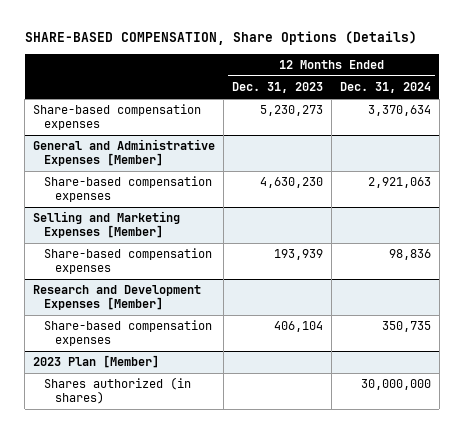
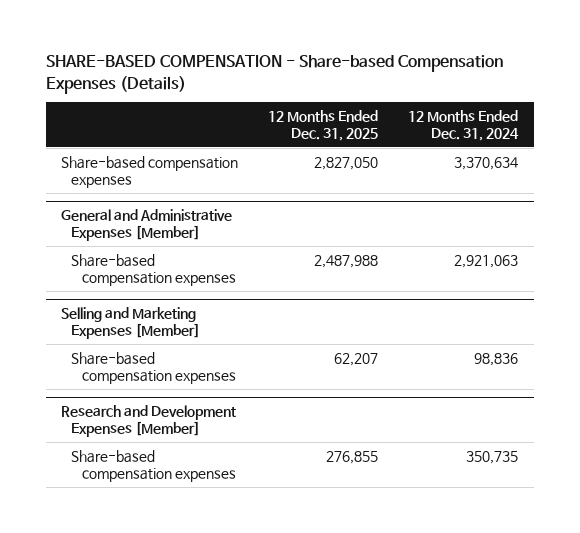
- SHARE-BASED COMPENSATION, Share Options (Details)
+ SHARE-BASED COMPENSATION - Share-based Compensation Expenses (Details)
- | 12 Months Ended Dec. 31, 2023 | 12 Months Ended Dec. 31, 2024
+ | 12 Months Ended Dec. 31, 2025 | 12 Months Ended Dec. 31, 2024
- 2023 Plan [Member]
- Shares authorized (in shares) | | 30,000,000

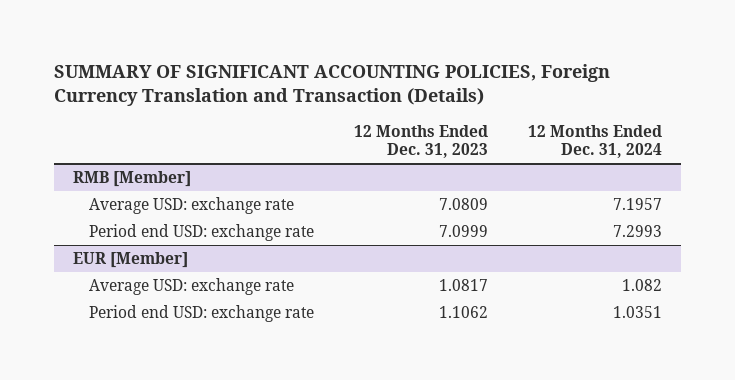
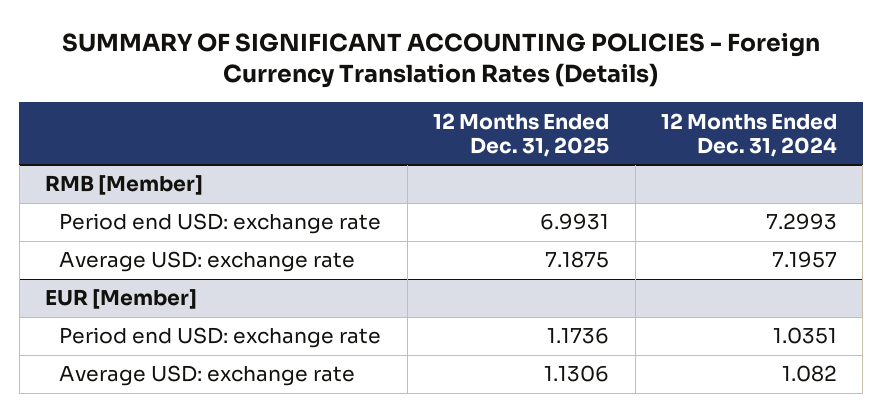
- SUMMARY OF SIGNIFICANT ACCOUNTING POLICIES, Foreign Currency Translation and Transaction (Details)
+ SUMMARY OF SIGNIFICANT ACCOUNTING POLICIES - Foreign Currency Translation Rates (Details)
- | 12 Months Ended Dec. 31, 2023 | 12 Months Ended Dec. 31, 2024
+ | 12 Months Ended Dec. 31, 2025 | 12 Months Ended Dec. 31, 2024
@ RMB [Member]
moved down: Average USD: exchange rate | 7.1875 | 7.1957
@ EUR [Member]
moved down: Average USD: exchange rate | 1.1306 | 1.082

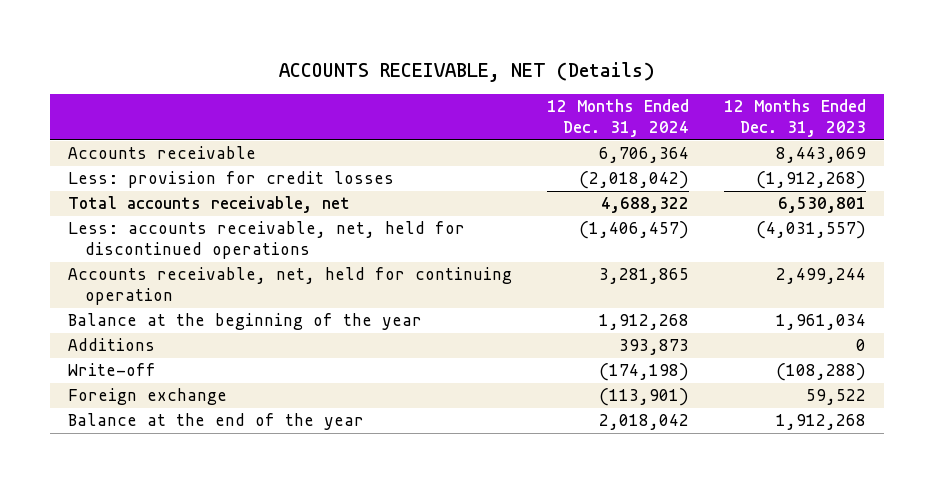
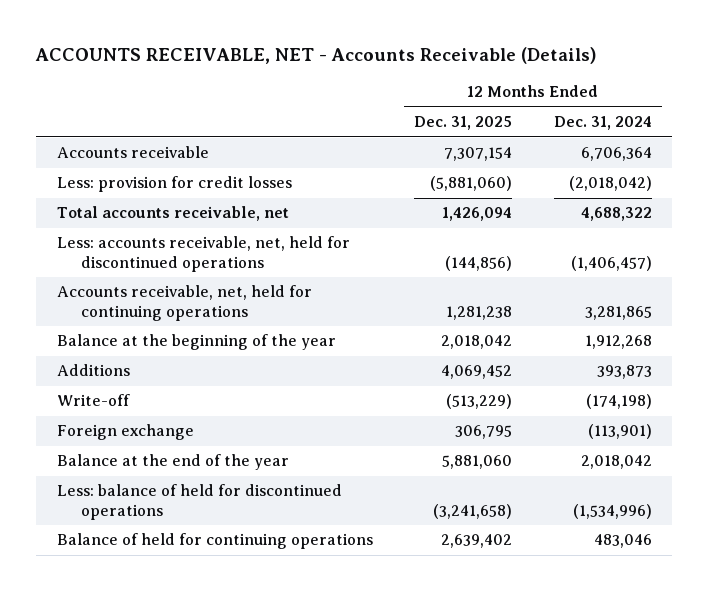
- ACCOUNTS RECEIVABLE, NET (Details)
+ ACCOUNTS RECEIVABLE, NET - Accounts Receivable (Details)
- | 12 Months Ended Dec. 31, 2024 | 12 Months Ended Dec. 31, 2023
+ | 12 Months Ended Dec. 31, 2025 | 12 Months Ended Dec. 31, 2024
- Accounts receivable, net, held for continuing operation | 3,281,865 | 2,499,244
+ Accounts receivable, net, held for continuing operations | 1,281,238 | 3,281,865
+ Less: balance of held for discontinued operations | (3,241,658) | (1,534,996)
+ Balance of held for continuing operations | 2,639,402 | 483,046

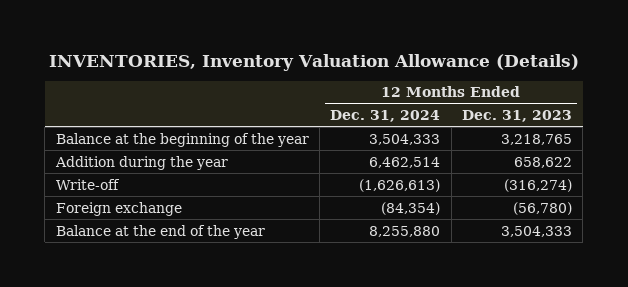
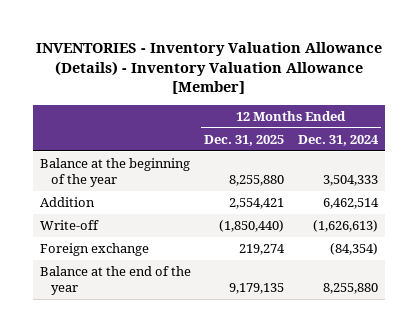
- INVENTORIES, Inventory Valuation Allowance (Details)
+ INVENTORIES - Inventory Valuation Allowance (Details) - Inventory Valuation Allowance [Member]
- | 12 Months Ended Dec. 31, 2024 | 12 Months Ended Dec. 31, 2023
+ | 12 Months Ended Dec. 31, 2025 | 12 Months Ended Dec. 31, 2024
- Addition during the year | 6,462,514 | 658,622
+ Addition | 2,554,421 | 6,462,514

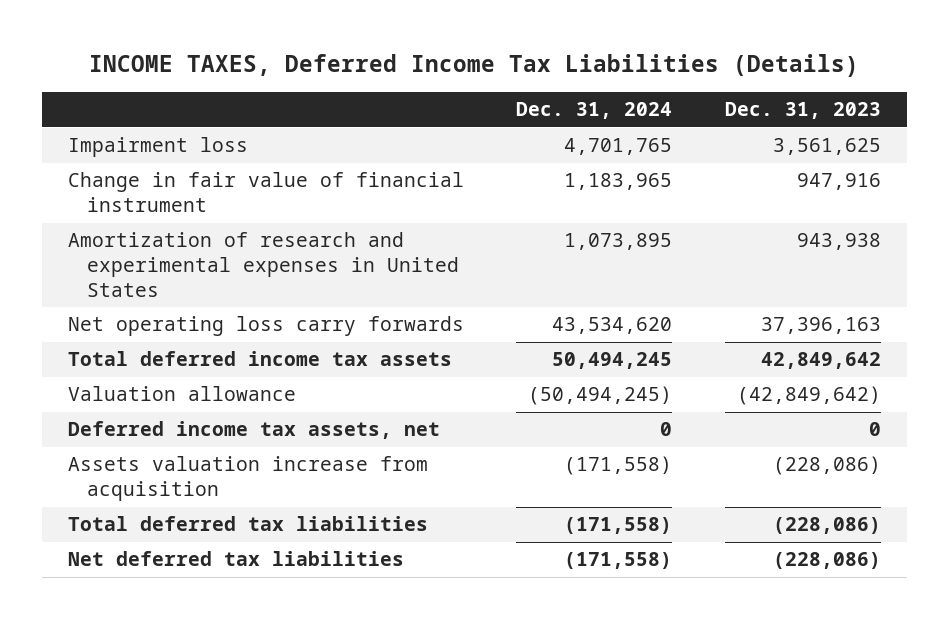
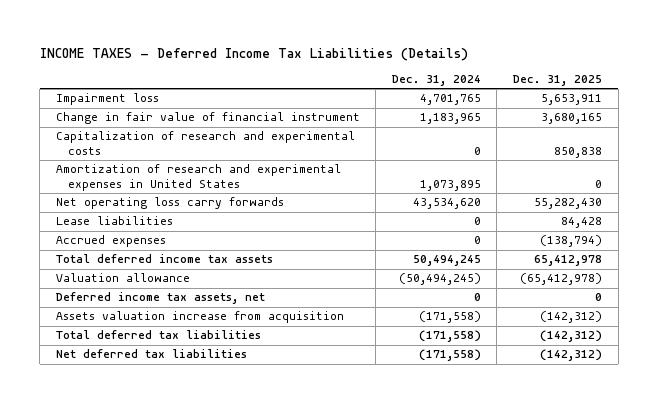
- INCOME TAXES, Deferred Income Tax Liabilities (Details)
+ INCOME TAXES - Deferred Income Tax Liabilities (Details)
- | Dec. 31, 2024 | Dec. 31, 2023
+ | Dec. 31, 2024 | Dec. 31, 2025
+ Capitalization of research and experimental costs | 0 | 850,838
+ Lease liabilities | 0 | 84,428
+ Accrued expenses | 0 | (138,794)

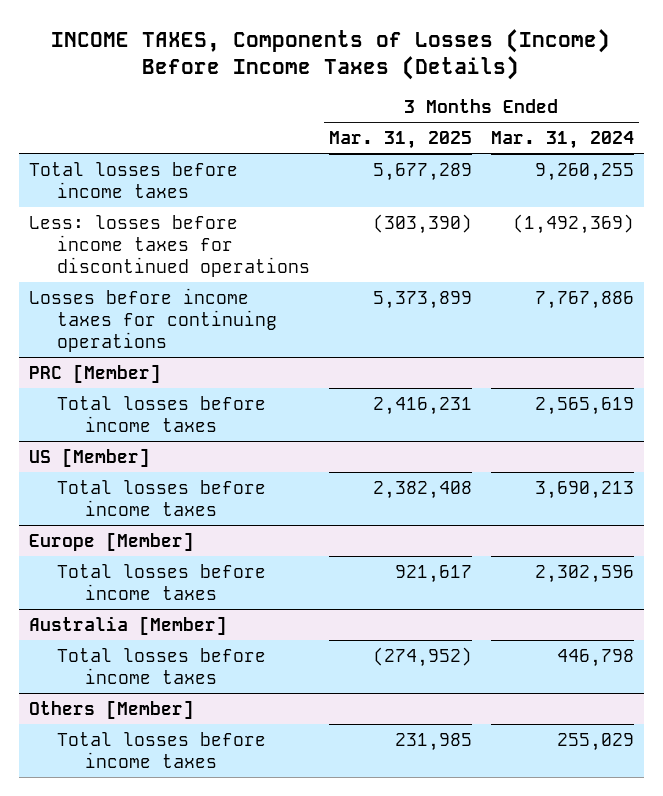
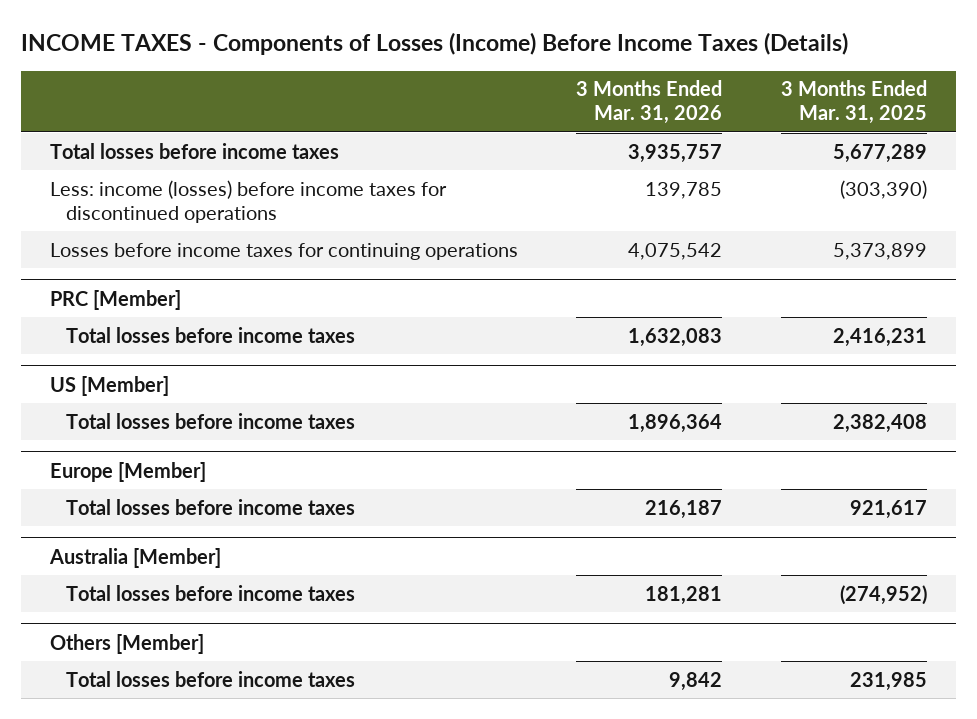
- INCOME TAXES, Components of Losses (Income) Before Income Taxes (Details)
+ INCOME TAXES - Components of Losses (Income) Before Income Taxes (Details)
- | 3 Months Ended Mar. 31, 2025 | 3 Months Ended Mar. 31, 2024
+ | 3 Months Ended Mar. 31, 2026 | 3 Months Ended Mar. 31, 2025
- Less: losses before income taxes for discontinued operations | (303,390) | (1,492,369)
+ Less: income (losses) before income taxes for discontinued operations | 139,785 | (303,390)

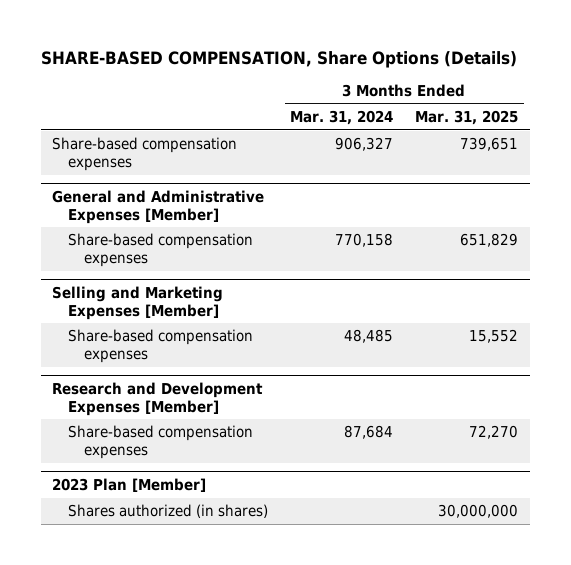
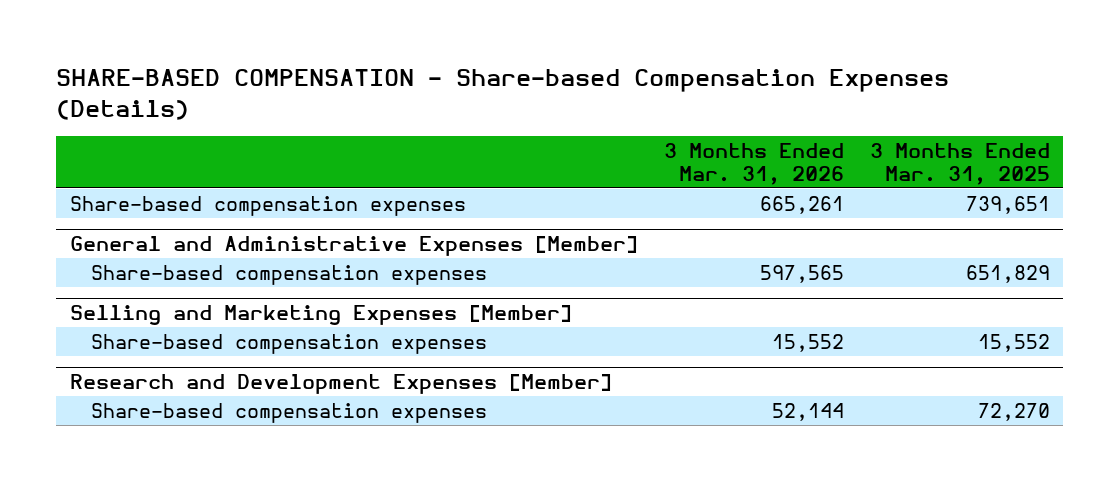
- SHARE-BASED COMPENSATION, Share Options (Details)
+ SHARE-BASED COMPENSATION - Share-based Compensation Expenses (Details)
- | 3 Months Ended Mar. 31, 2024 | 3 Months Ended Mar. 31, 2025
+ | 3 Months Ended Mar. 31, 2026 | 3 Months Ended Mar. 31, 2025
- 2023 Plan [Member]
- Shares authorized (in shares) | | 30,000,000

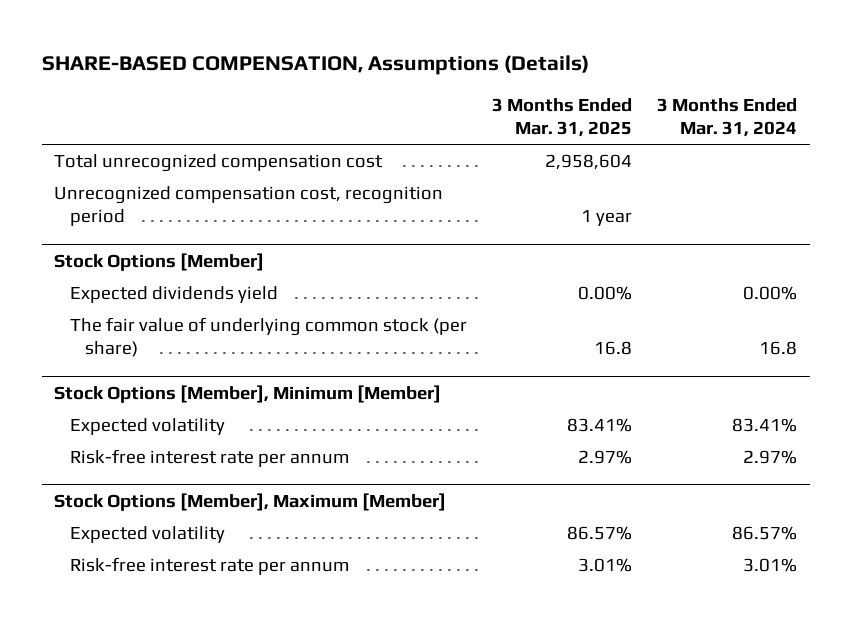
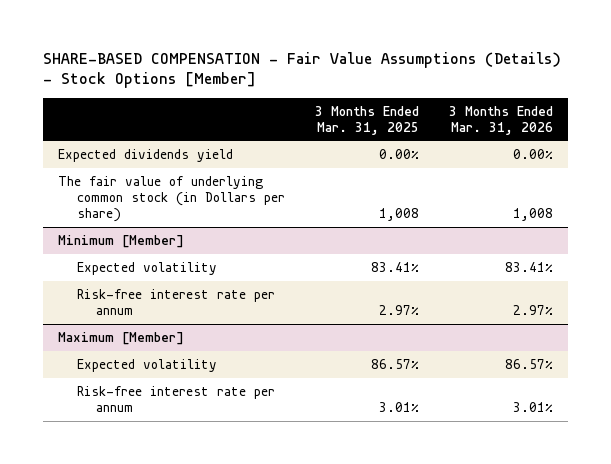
- SHARE-BASED COMPENSATION, Assumptions (Details)
+ SHARE-BASED COMPENSATION - Fair Value Assumptions (Details) - Stock Options [Member]
- | 3 Months Ended Mar. 31, 2025 | 3 Months Ended Mar. 31, 2024
+ | 3 Months Ended Mar. 31, 2025 | 3 Months Ended Mar. 31, 2026
- Total unrecognized compensation cost | 2,958,604 |
- Unrecognized compensation cost, recognition period | 1 year |
- Stock Options [Member]
- The fair value of underlying common stock (per share) | 16.8 | 16.8
- Stock Options [Member], Minimum [Member]
+ The fair value of underlying common stock (in Dollars per share) | 1,008 | 1,008
+ Minimum [Member]
- Stock Options [Member], Maximum [Member]
+ Maximum [Member]

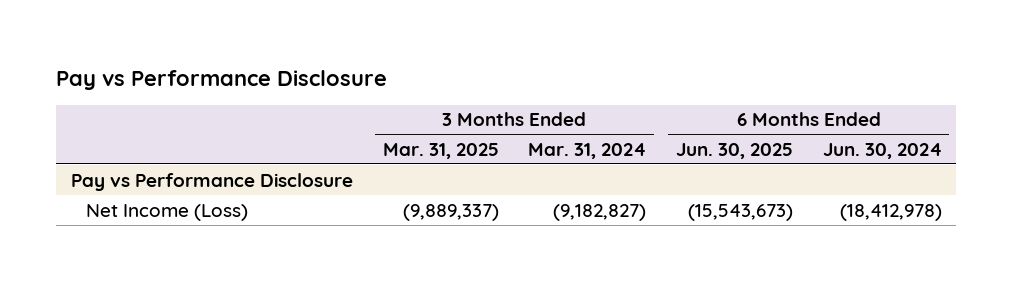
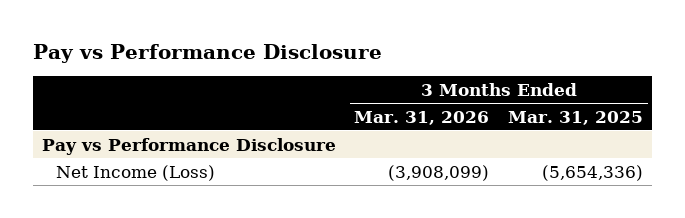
- | 3 Months Ended Mar. 31, 2025 | 3 Months Ended Mar. 31, 2024 | 6 Months Ended Jun. 30, 2025 | 6 Months Ended Jun. 30, 2024
+ | 3 Months Ended Mar. 31, 2026 | 3 Months Ended Mar. 31, 2025
- Net Income (Loss) | (9,889,337) | (9,182,827) | (15,543,673) | (18,412,978)
+ Net Income (Loss) | (3,908,099) | (5,654,336)

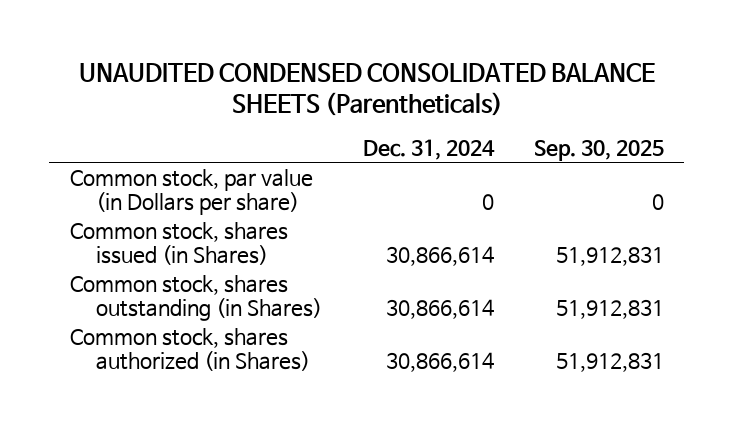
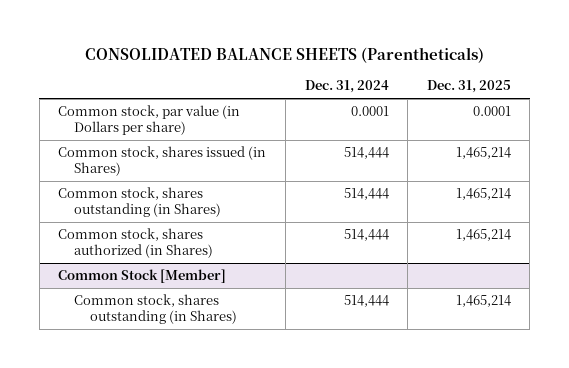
- UNAUDITED CONDENSED CONSOLIDATED BALANCE SHEETS (Parentheticals)
+ CONSOLIDATED BALANCE SHEETS (Parentheticals)
- | Dec. 31, 2024 | Sep. 30, 2025
+ | Dec. 31, 2024 | Dec. 31, 2025
- Common stock, par value (in Dollars per share) | 0 | 0
- Common stock, shares issued (in Shares) | 30,866,614 | 51,912,831
- Common stock, shares outstanding (in Shares) | 30,866,614 | 51,912,831
- Common stock, shares authorized (in Shares) | 30,866,614 | 51,912,831
+ Common stock, par value (in Dollars per share) | 0.0001 | 0.0001
+ Common stock, shares issued (in Shares) | 514,444 | 1,465,214
+ Common stock, shares outstanding (in Shares) | 514,444 | 1,465,214
+ Common stock, shares authorized (in Shares) | 514,444 | 1,465,214
+ Common Stock [Member]
+ Common stock, shares outstanding (in Shares) | 514,444 | 1,465,214

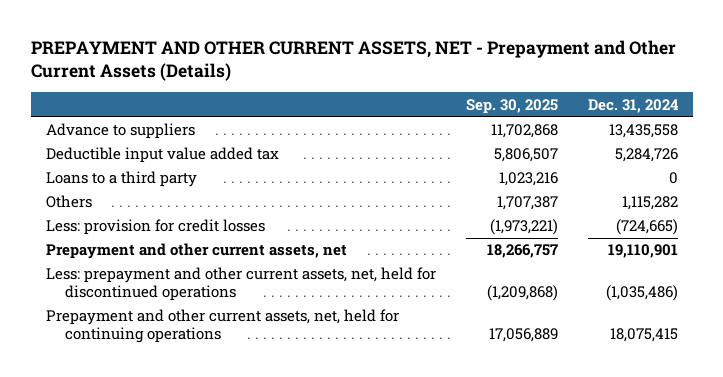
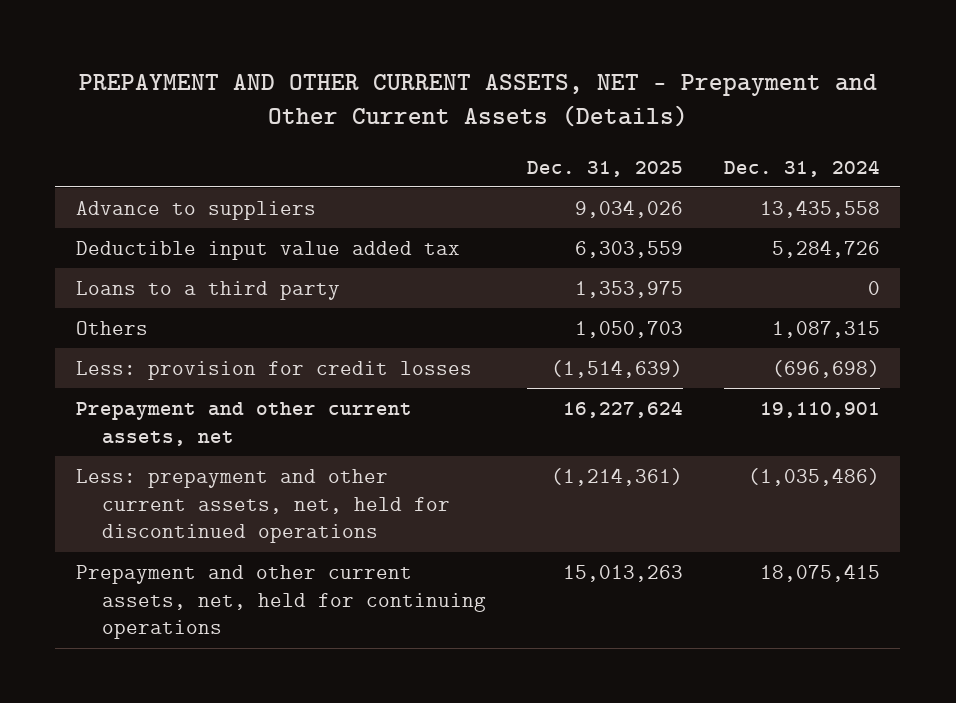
- | Sep. 30, 2025 | Dec. 31, 2024
+ | Dec. 31, 2025 | Dec. 31, 2024
- Others | 1,707,387 | 1,115,282
- Less: provision for credit losses | (1,973,221) | (724,665)
+ Others | 1,050,703 | 1,087,315
+ Less: provision for credit losses | (1,514,639) | (696,698)

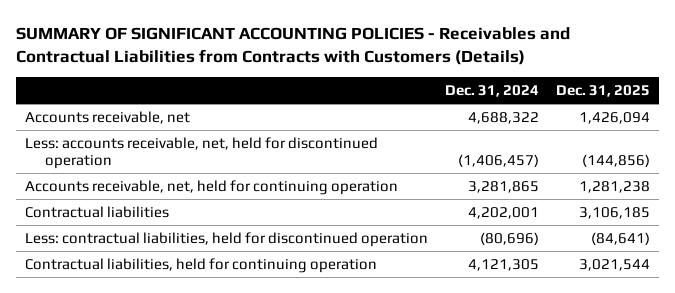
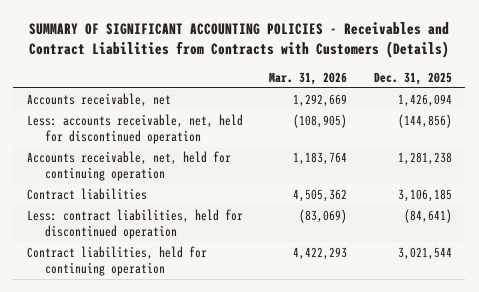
- SUMMARY OF SIGNIFICANT ACCOUNTING POLICIES - Receivables and Contractual Liabilities from Contracts with Customers (Details)
+ SUMMARY OF SIGNIFICANT ACCOUNTING POLICIES - Receivables and Contract Liabilities from Contracts with Customers (Details)
- | Dec. 31, 2024 | Dec. 31, 2025
+ | Mar. 31, 2026 | Dec. 31, 2025
- Contractual liabilities | 4,202,001 | 3,106,185
- Less: contractual liabilities, held for discontinued operation | (80,696) | (84,641)
- Contractual liabilities, held for continuing operation | 4,121,305 | 3,021,544
+ Contract liabilities | 4,505,362 | 3,106,185
+ Less: contract liabilities, held for discontinued operation | (83,069) | (84,641)
+ Contract liabilities, held for continuing operation | 4,422,293 | 3,021,544

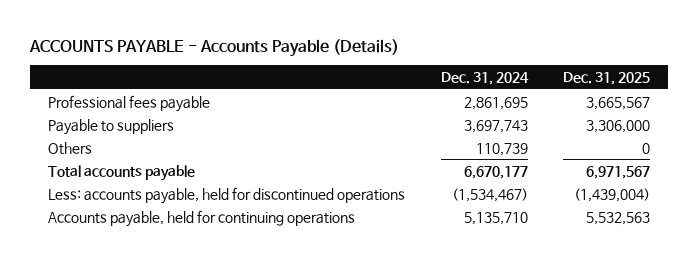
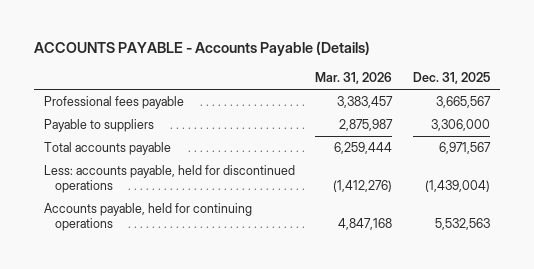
- | Dec. 31, 2024 | Dec. 31, 2025
+ | Mar. 31, 2026 | Dec. 31, 2025
- Others | 110,739 | 0

